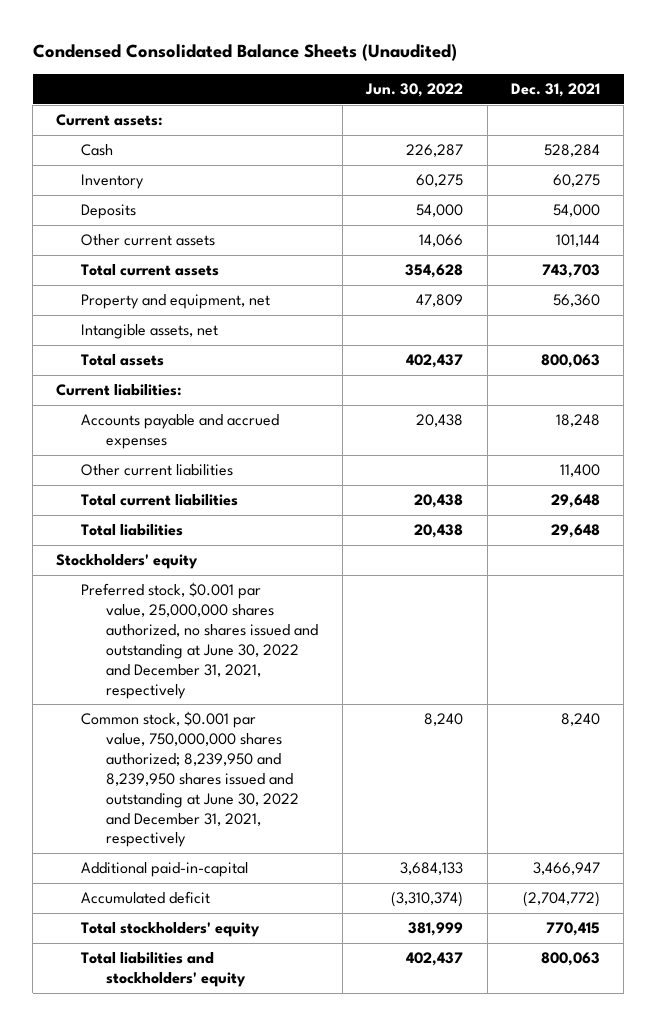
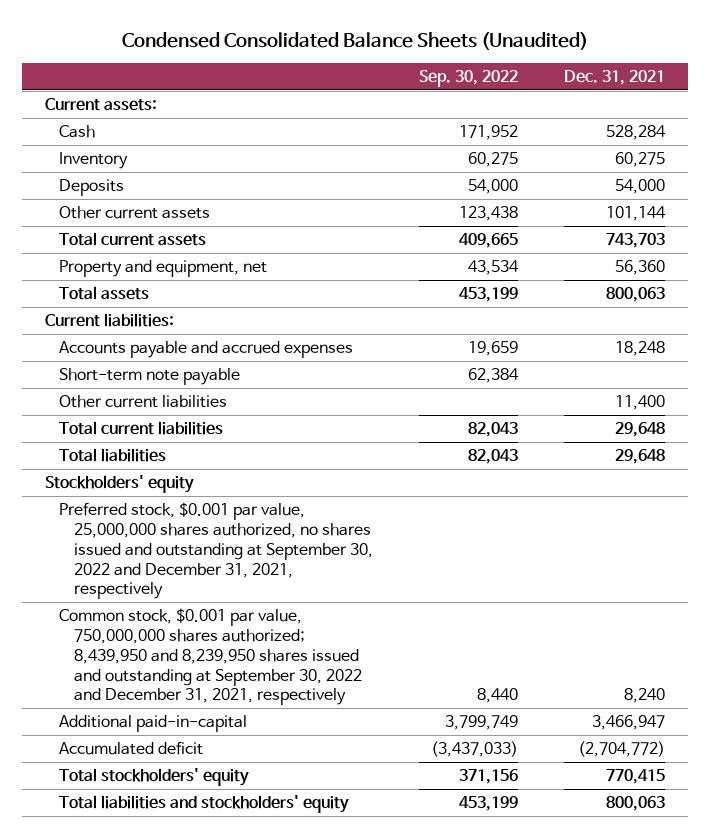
- | Jun. 30, 2022 | Dec. 31, 2021
+ | Sep. 30, 2022 | Dec. 31, 2021
- Intangible assets, net
+ Short-term note payable | 62,384 |
- Preferred stock, $0.001 par value, 25,000,000 shares authorized, no shares issued and outstanding at June 30, 2022 and December 31, 2021, respectively
- Common stock, $0.001 par value, 750,000,000 shares authorized; 8,239,950 and 8,239,950 shares issued and outstanding at June 30, 2022 and December 31, 2021, respectively | 8,240 | 8,240
+ Preferred stock, $0.001 par value, 25,000,000 shares authorized, no shares issued and outstanding at September 30, 2022 and December 31, 2021, respectively
+ Common stock, $0.001 par value, 750,000,000 shares authorized; 8,439,950 and 8,239,950 shares issued and outstanding at September 30, 2022 and December 31, 2021, respectively | 8,440 | 8,240

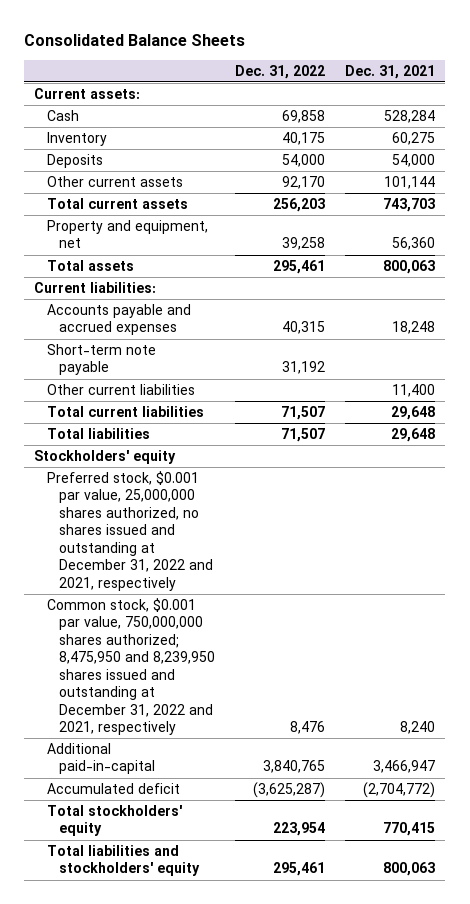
- Condensed Consolidated Balance Sheets (Unaudited)
+ Consolidated Balance Sheets
- | Sep. 30, 2022 | Dec. 31, 2021
+ | Dec. 31, 2022 | Dec. 31, 2021
- Preferred stock, $0.001 par value, 25,000,000 shares authorized, no shares issued and outstanding at September 30, 2022 and December 31, 2021, respectively
- Common stock, $0.001 par value, 750,000,000 shares authorized; 8,439,950 and 8,239,950 shares issued and outstanding at September 30, 2022 and December 31, 2021, respectively | 8,440 | 8,240
+ Preferred stock, $0.001 par value, 25,000,000 shares authorized, no shares issued and outstanding at December 31, 2022 and 2021, respectively
+ Common stock, $0.001 par value, 750,000,000 shares authorized; 8,475,950 and 8,239,950 shares issued and outstanding at December 31, 2022 and 2021, respectively | 8,476 | 8,240

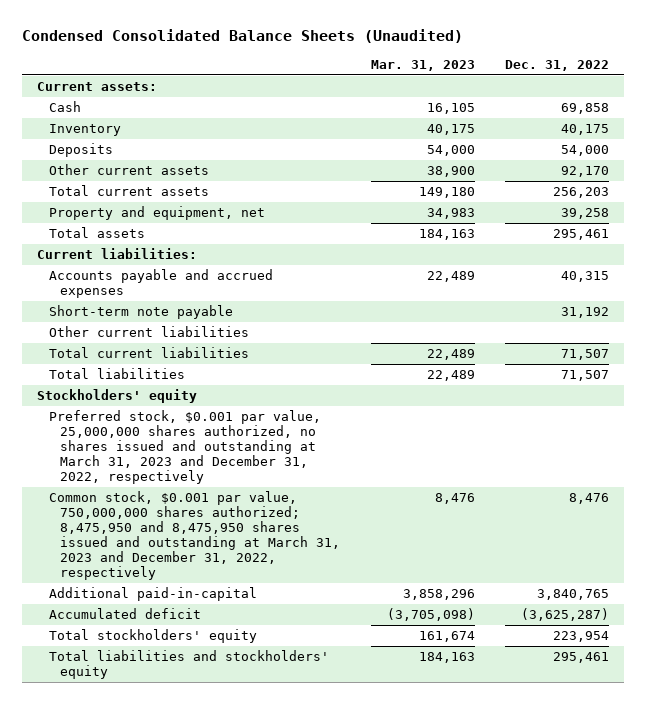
- Consolidated Balance Sheets
+ Condensed Consolidated Balance Sheets (Unaudited)
- | Dec. 31, 2022 | Dec. 31, 2021
+ | Mar. 31, 2023 | Dec. 31, 2022
- Preferred stock, $0.001 par value, 25,000,000 shares authorized, no shares issued and outstanding at December 31, 2022 and 2021, respectively
- Common stock, $0.001 par value, 750,000,000 shares authorized; 8,475,950 and 8,239,950 shares issued and outstanding at December 31, 2022 and 2021, respectively | 8,476 | 8,240
+ Preferred stock, $0.001 par value, 25,000,000 shares authorized, no shares issued and outstanding at March 31, 2023 and December 31, 2022, respectively
+ Common stock, $0.001 par value, 750,000,000 shares authorized; 8,475,950 and 8,475,950 shares issued and outstanding at March 31, 2023 and December 31, 2022, respectively | 8,476 | 8,476

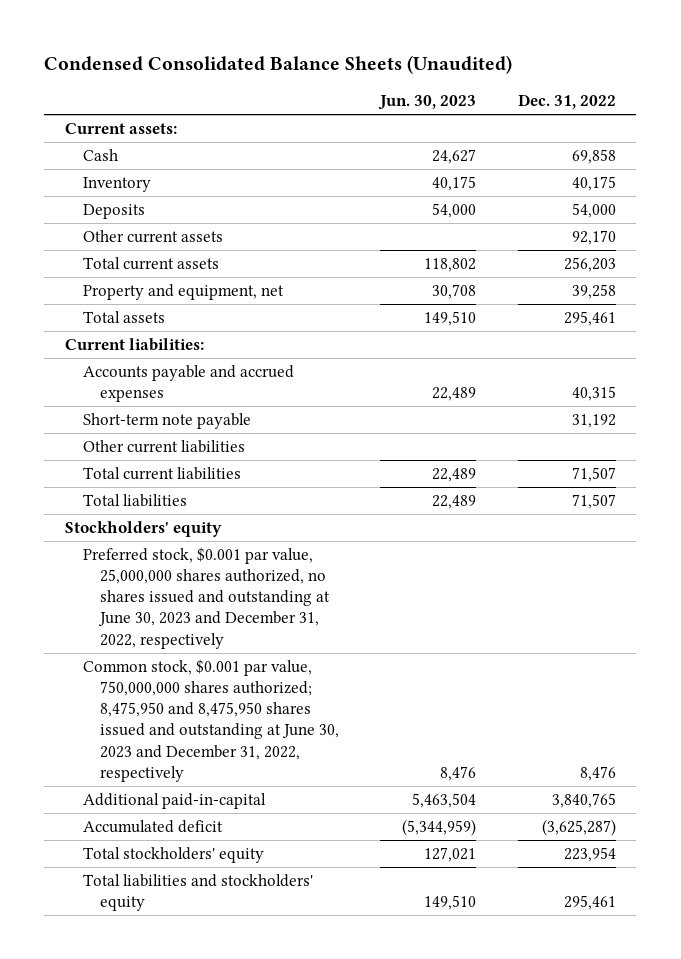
- | Mar. 31, 2023 | Dec. 31, 2022
+ | Jun. 30, 2023 | Dec. 31, 2022
- Preferred stock, $0.001 par value, 25,000,000 shares authorized, no shares issued and outstanding at March 31, 2023 and December 31, 2022, respectively
- Common stock, $0.001 par value, 750,000,000 shares authorized; 8,475,950 and 8,475,950 shares issued and outstanding at March 31, 2023 and December 31, 2022, respectively | 8,476 | 8,476
+ Preferred stock, $0.001 par value, 25,000,000 shares authorized, no shares issued and outstanding at June 30, 2023 and December 31, 2022, respectively
+ Common stock, $0.001 par value, 750,000,000 shares authorized; 8,475,950 and 8,475,950 shares issued and outstanding at June 30, 2023 and December 31, 2022, respectively | 8,476 | 8,476

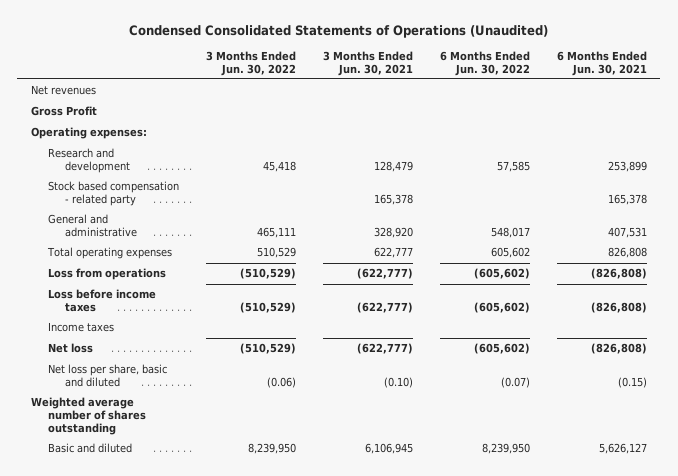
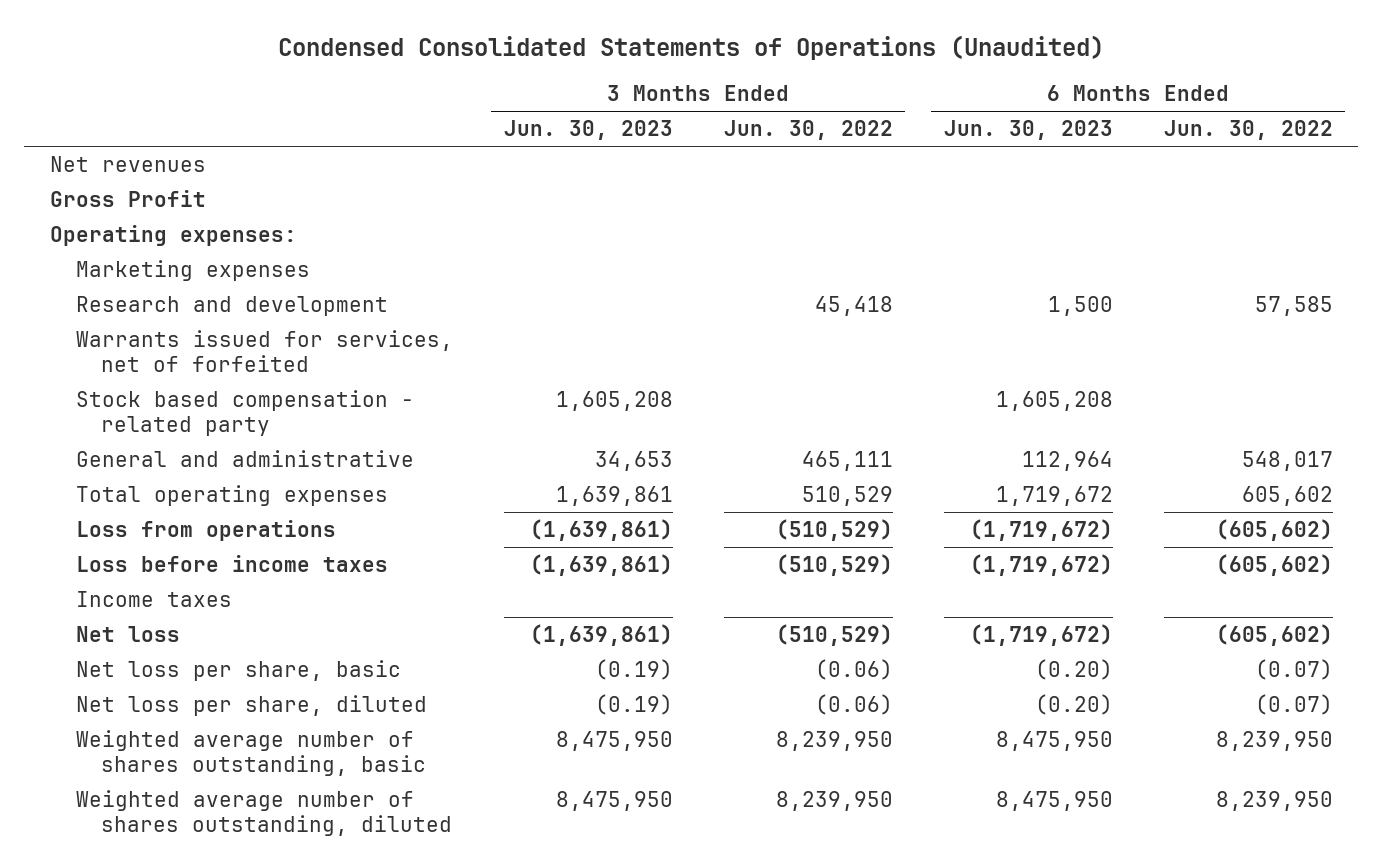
- | 3 Months Ended Jun. 30, 2022 | 3 Months Ended Jun. 30, 2021 | 6 Months Ended Jun. 30, 2022 | 6 Months Ended Jun. 30, 2021
+ | 3 Months Ended Jun. 30, 2023 | 3 Months Ended Jun. 30, 2022 | 6 Months Ended Jun. 30, 2023 | 6 Months Ended Jun. 30, 2022
+ Marketing expenses
+ Warrants issued for services, net of forfeited
- Net loss per share, basic and diluted | (0.06) | (0.10) | (0.07) | (0.15)
- Weighted average number of shares outstanding
- Basic and diluted | 8,239,950 | 6,106,945 | 8,239,950 | 5,626,127
+ Net loss per share, basic | (0.19) | (0.06) | (0.20) | (0.07)
+ Net loss per share, diluted | (0.19) | (0.06) | (0.20) | (0.07)
+ Weighted average number of shares outstanding, basic | 8,475,950 | 8,239,950 | 8,475,950 | 8,239,950
+ Weighted average number of shares outstanding, diluted | 8,475,950 | 8,239,950 | 8,475,950 | 8,239,950

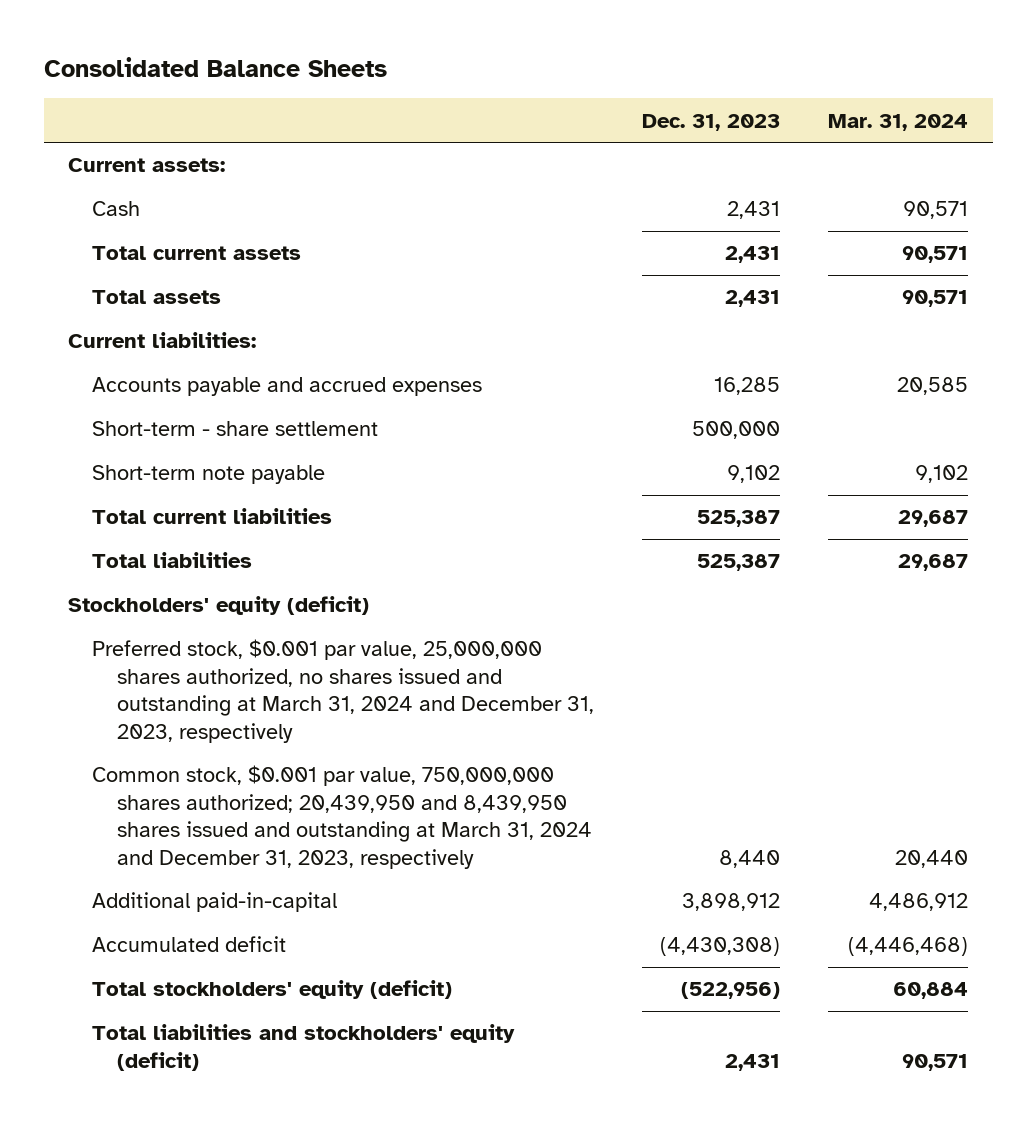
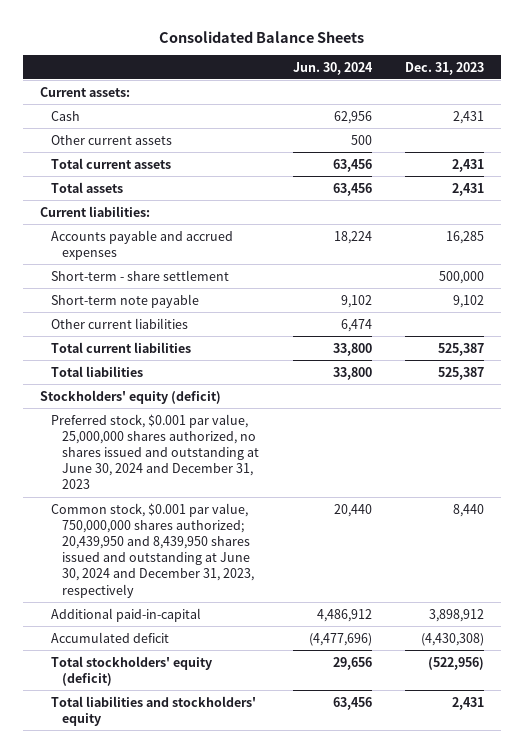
- | Dec. 31, 2023 | Mar. 31, 2024
+ | Jun. 30, 2024 | Dec. 31, 2023
+ Other current assets | 500 |
+ Other current liabilities | 6,474 |
- Preferred stock, $0.001 par value, 25,000,000 shares authorized, no shares issued and outstanding at March 31, 2024 and December 31, 2023, respectively
- Common stock, $0.001 par value, 750,000,000 shares authorized; 20,439,950 and 8,439,950 shares issued and outstanding at March 31, 2024 and December 31, 2023, respectively | 8,440 | 20,440
+ Preferred stock, $0.001 par value, 25,000,000 shares authorized, no shares issued and outstanding at June 30, 2024 and December 31, 2023
+ Common stock, $0.001 par value, 750,000,000 shares authorized; 20,439,950 and 8,439,950 shares issued and outstanding at June 30, 2024 and December 31, 2023, respectively | 20,440 | 8,440
- Total liabilities and stockholders' equity (deficit) | 2,431 | 90,571
+ Total liabilities and stockholders' equity | 63,456 | 2,431

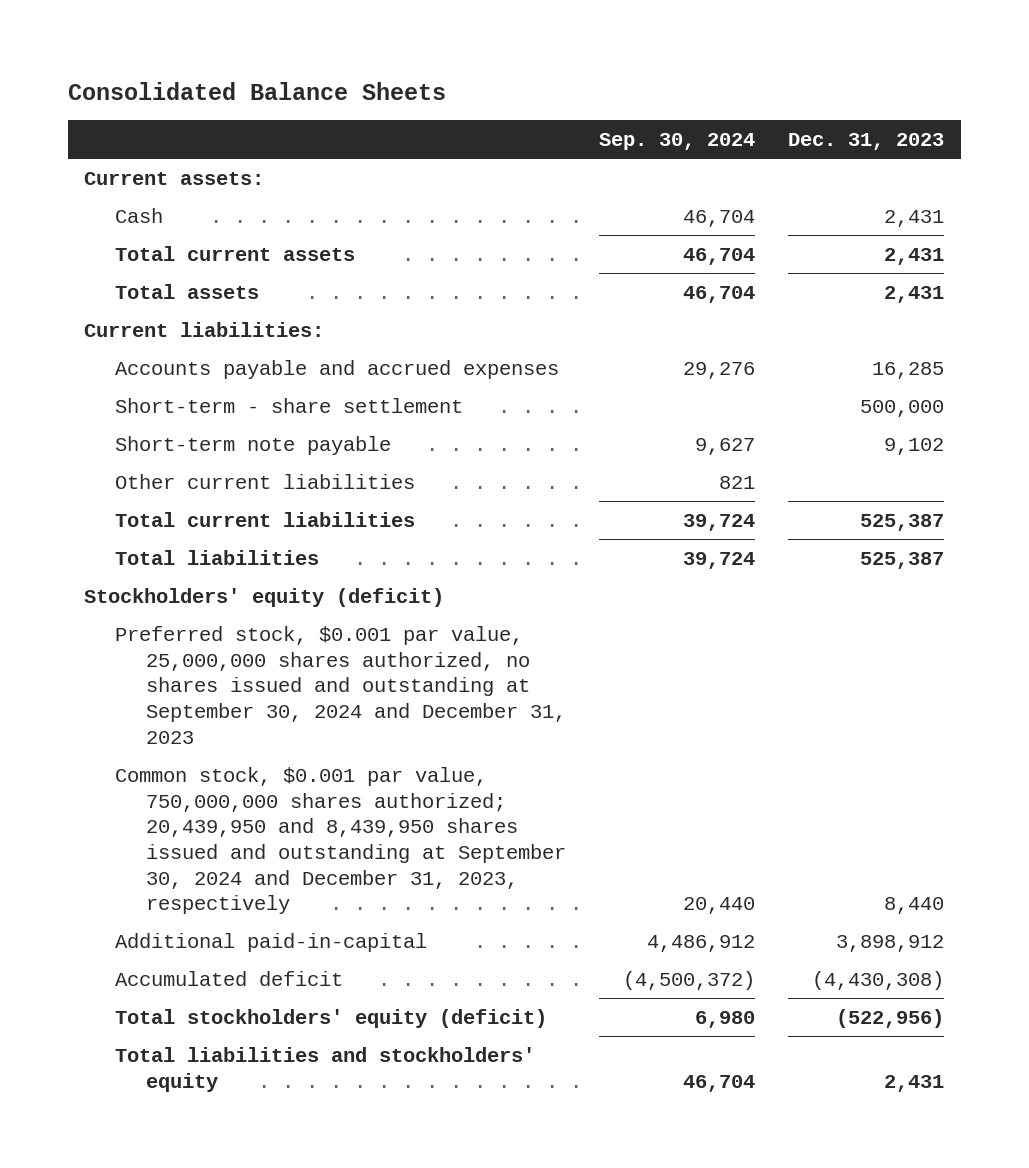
- | Jun. 30, 2024 | Dec. 31, 2023
+ | Sep. 30, 2024 | Dec. 31, 2023
- Other current assets | 500 |
- Preferred stock, $0.001 par value, 25,000,000 shares authorized, no shares issued and outstanding at June 30, 2024 and December 31, 2023
- Common stock, $0.001 par value, 750,000,000 shares authorized; 20,439,950 and 8,439,950 shares issued and outstanding at June 30, 2024 and December 31, 2023, respectively | 20,440 | 8,440
+ Preferred stock, $0.001 par value, 25,000,000 shares authorized, no shares issued and outstanding at September 30, 2024 and December 31, 2023
+ Common stock, $0.001 par value, 750,000,000 shares authorized; 20,439,950 and 8,439,950 shares issued and outstanding at September 30, 2024 and December 31, 2023, respectively | 20,440 | 8,440

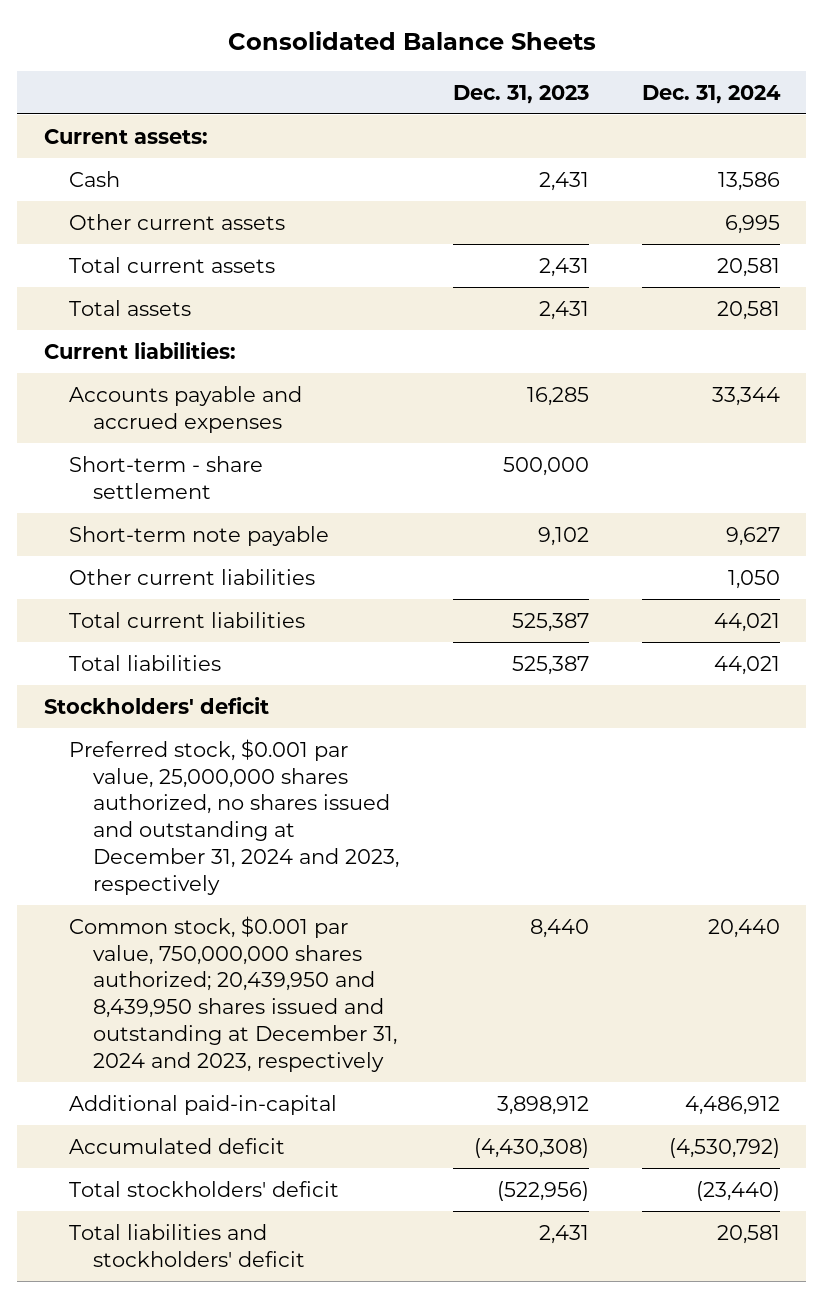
- | Sep. 30, 2024 | Dec. 31, 2023
+ | Dec. 31, 2023 | Dec. 31, 2024
+ Other current assets | | 6,995
- Stockholders' equity (deficit)
- Preferred stock, $0.001 par value, 25,000,000 shares authorized, no shares issued and outstanding at September 30, 2024 and December 31, 2023
- Common stock, $0.001 par value, 750,000,000 shares authorized; 20,439,950 and 8,439,950 shares issued and outstanding at September 30, 2024 and December 31, 2023, respectively | 20,440 | 8,440
+ Stockholders' deficit
+ Preferred stock, $0.001 par value, 25,000,000 shares authorized, no shares issued and outstanding at December 31, 2024 and 2023, respectively
+ Common stock, $0.001 par value, 750,000,000 shares authorized; 20,439,950 and 8,439,950 shares issued and outstanding at December 31, 2024 and 2023, respectively | 8,440 | 20,440
- Total stockholders' equity (deficit) | 6,980 | (522,956)
- Total liabilities and stockholders' equity | 46,704 | 2,431
+ Total stockholders' deficit | (522,956) | (23,440)
+ Total liabilities and stockholders' deficit | 2,431 | 20,581

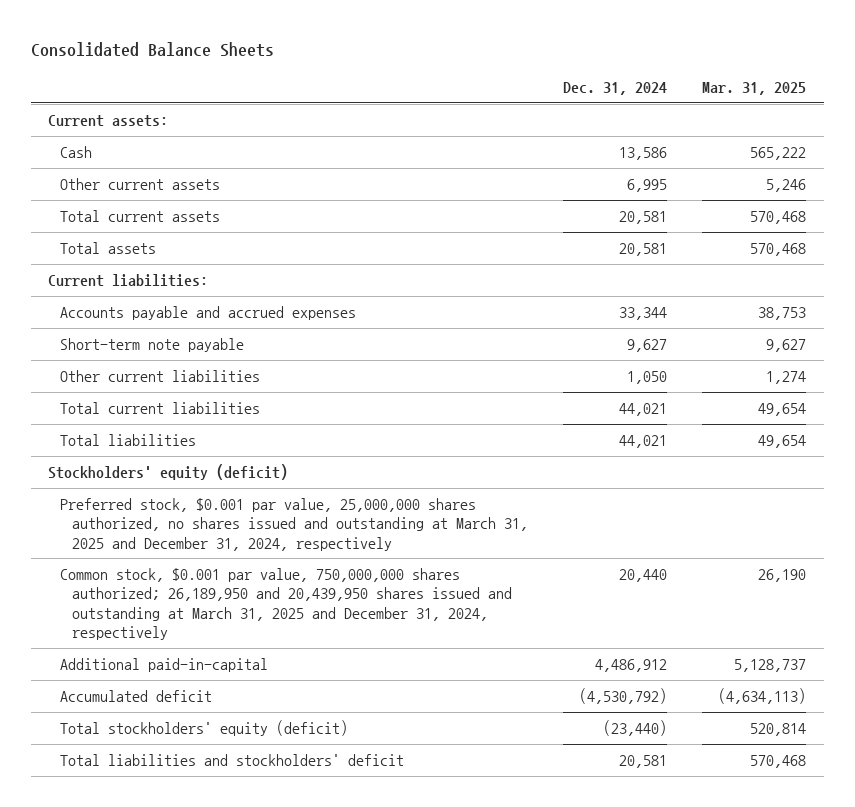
- | Dec. 31, 2023 | Dec. 31, 2024
+ | Dec. 31, 2024 | Mar. 31, 2025
- Short-term - share settlement | 500,000 |
- Stockholders' deficit
- Preferred stock, $0.001 par value, 25,000,000 shares authorized, no shares issued and outstanding at December 31, 2024 and 2023, respectively
- Common stock, $0.001 par value, 750,000,000 shares authorized; 20,439,950 and 8,439,950 shares issued and outstanding at December 31, 2024 and 2023, respectively | 8,440 | 20,440
+ Stockholders' equity (deficit)
+ Preferred stock, $0.001 par value, 25,000,000 shares authorized, no shares issued and outstanding at March 31, 2025 and December 31, 2024, respectively
+ Common stock, $0.001 par value, 750,000,000 shares authorized; 26,189,950 and 20,439,950 shares issued and outstanding at March 31, 2025 and December 31, 2024, respectively | 20,440 | 26,190
- Total stockholders' deficit | (522,956) | (23,440)
+ Total stockholders' equity (deficit) | (23,440) | 520,814

